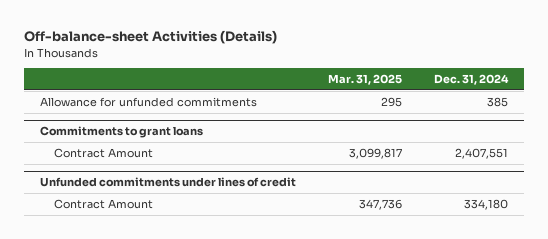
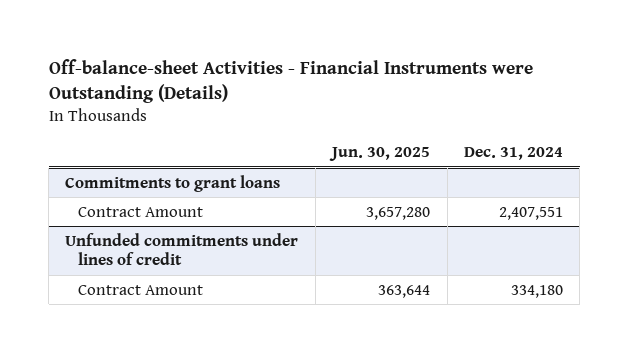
- Off-balance-sheet Activities (Details)
+ Off-balance-sheet Activities - Financial Instruments were Outstanding (Details)
- | Mar. 31, 2025 | Dec. 31, 2024
+ | Jun. 30, 2025 | Dec. 31, 2024
- Allowance for unfunded commitments | 295 | 385

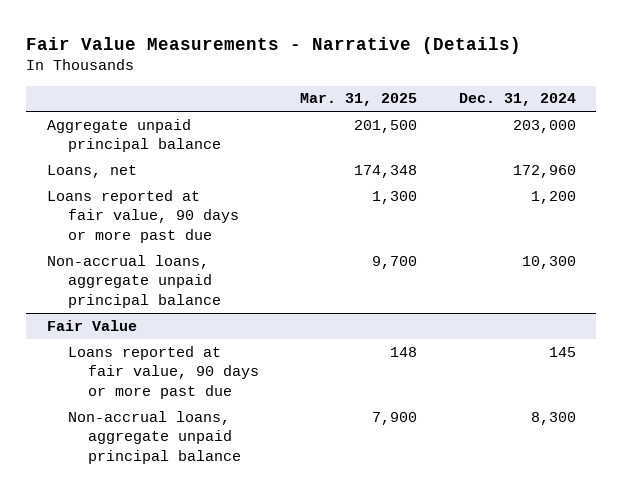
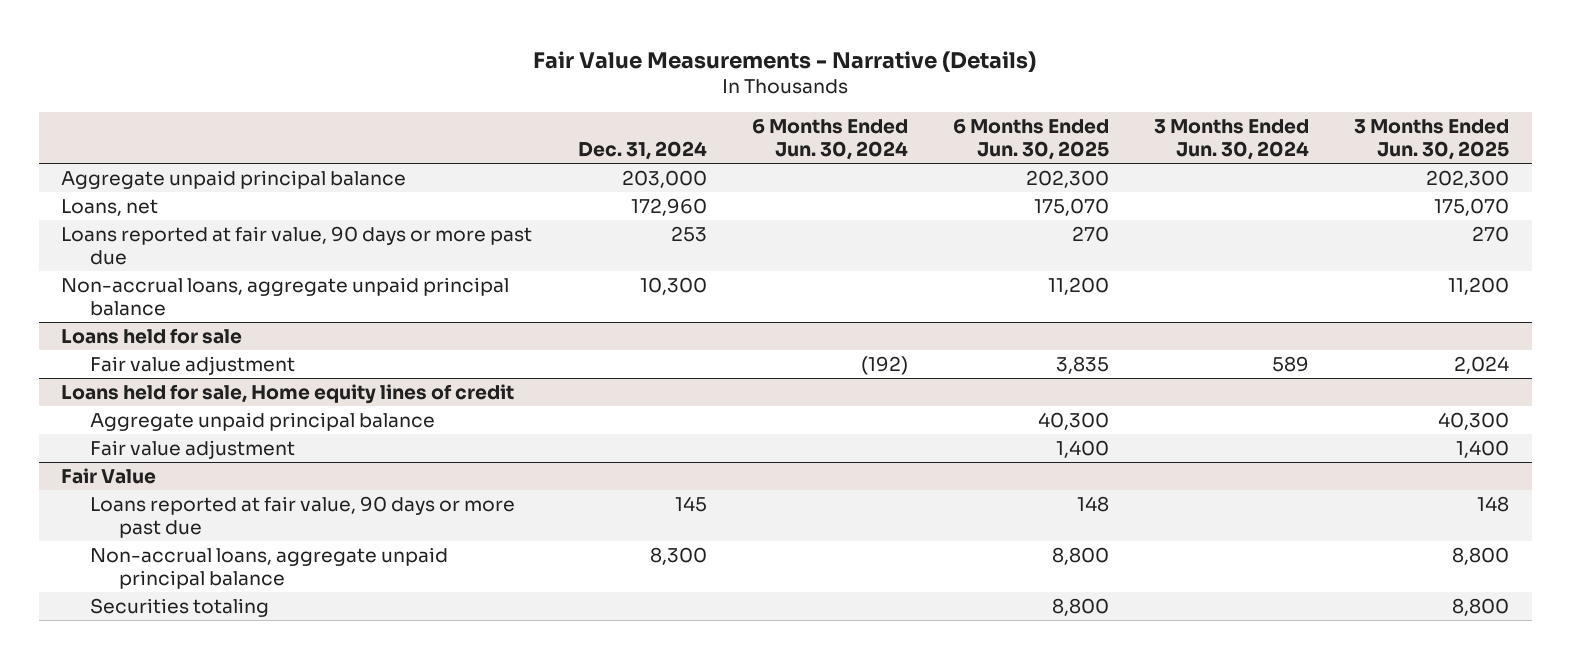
- | Mar. 31, 2025 | Dec. 31, 2024
+ | Dec. 31, 2024 | 6 Months Ended Jun. 30, 2024 | 6 Months Ended Jun. 30, 2025 | 3 Months Ended Jun. 30, 2024 | 3 Months Ended Jun. 30, 2025
- Loans reported at fair value, 90 days or more past due | 1,300 | 1,200
+ Loans reported at fair value, 90 days or more past due | 253 | | 270 | | 270
+ Loans held for sale
+ Fair value adjustment | | (192) | 3,835 | 589 | 2,024
+ Loans held for sale, Home equity lines of credit
+ Aggregate unpaid principal balance | | | 40,300 | | 40,300
+ Fair value adjustment | | | 1,400 | | 1,400
@ Fair Value
+ Securities totaling | | | 8,800 | | 8,800

